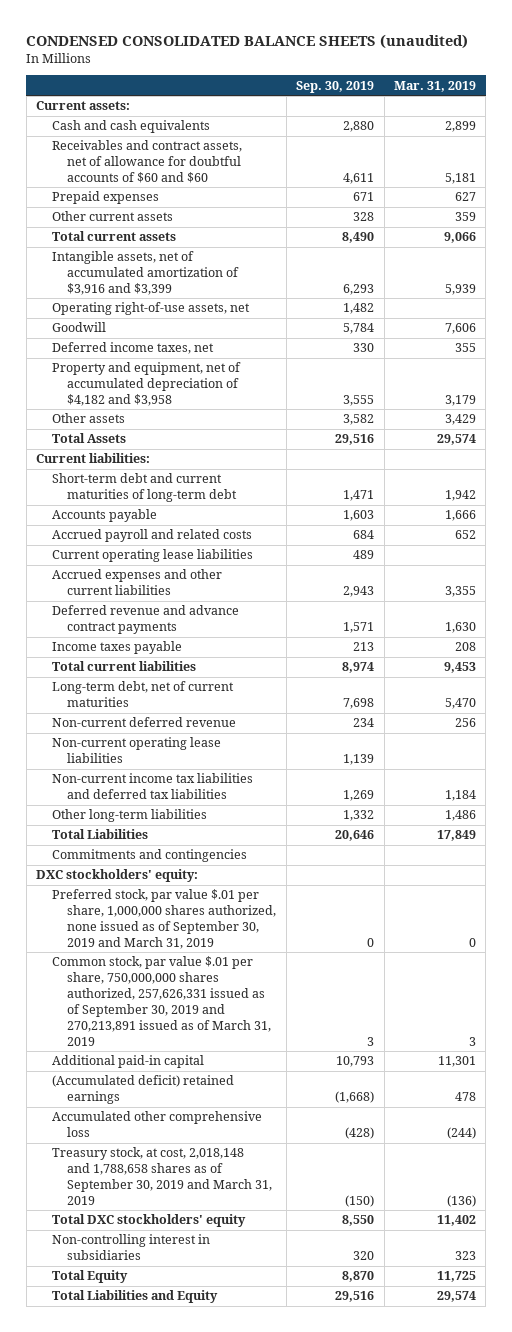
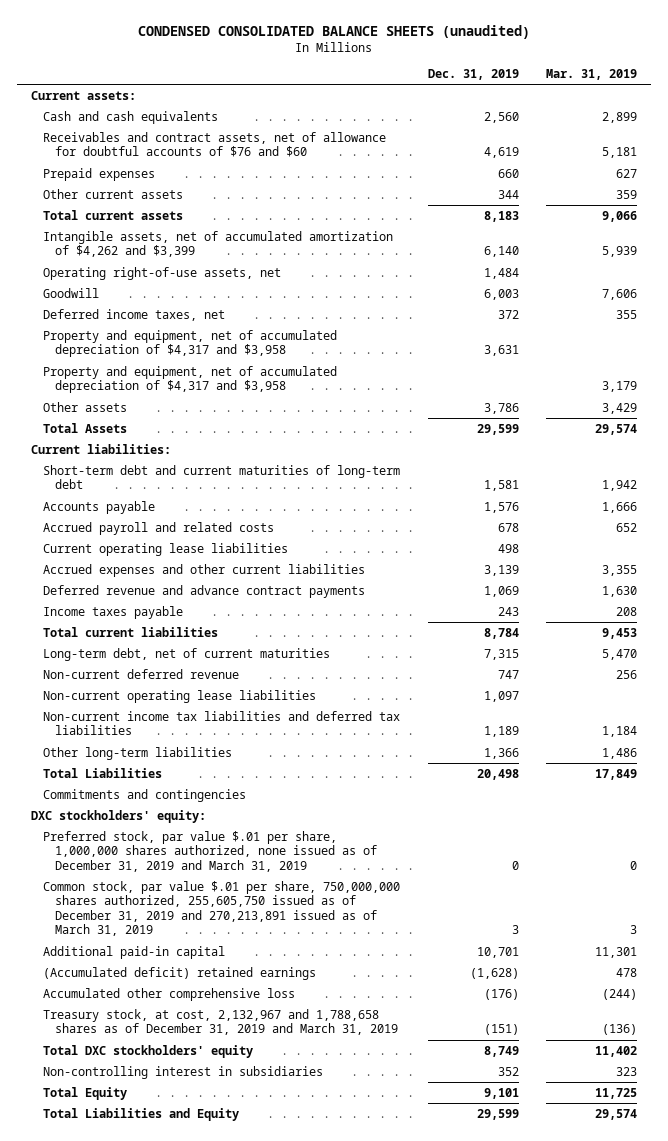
- | Sep. 30, 2019 | Mar. 31, 2019
+ | Dec. 31, 2019 | Mar. 31, 2019
- Receivables and contract assets, net of allowance for doubtful accounts of $60 and $60 | 4,611 | 5,181
+ Receivables and contract assets, net of allowance for doubtful accounts of $76 and $60 | 4,619 | 5,181
- Intangible assets, net of accumulated amortization of $3,916 and $3,399 | 6,293 | 5,939
+ Intangible assets, net of accumulated amortization of $4,262 and $3,399 | 6,140 | 5,939
- Property and equipment, net of accumulated depreciation of $4,182 and $3,958 | 3,555 | 3,179
+ Property and equipment, net of accumulated depreciation of $4,317 and $3,958 | 3,631 |
+ Property and equipment, net of accumulated depreciation of $4,317 and $3,958 | | 3,179
- Preferred stock, par value $.01 per share, 1,000,000 shares authorized, none issued as of September 30, 2019 and March 31, 2019 | 0 | 0
- Common stock, par value $.01 per share, 750,000,000 shares authorized, 257,626,331 issued as of September 30, 2019 and 270,213,891 issued as of March 31, 2019 | 3 | 3
+ Preferred stock, par value $.01 per share, 1,000,000 shares authorized, none issued as of December 31, 2019 and March 31, 2019 | 0 | 0
+ Common stock, par value $.01 per share, 750,000,000 shares authorized, 255,605,750 issued as of December 31, 2019 and 270,213,891 issued as of March 31, 2019 | 3 | 3
- Treasury stock, at cost, 2,018,148 and 1,788,658 shares as of September 30, 2019 and March 31, 2019 | (150) | (136)
+ Treasury stock, at cost, 2,132,967 and 1,788,658 shares as of December 31, 2019 and March 31, 2019 | (151) | (136)

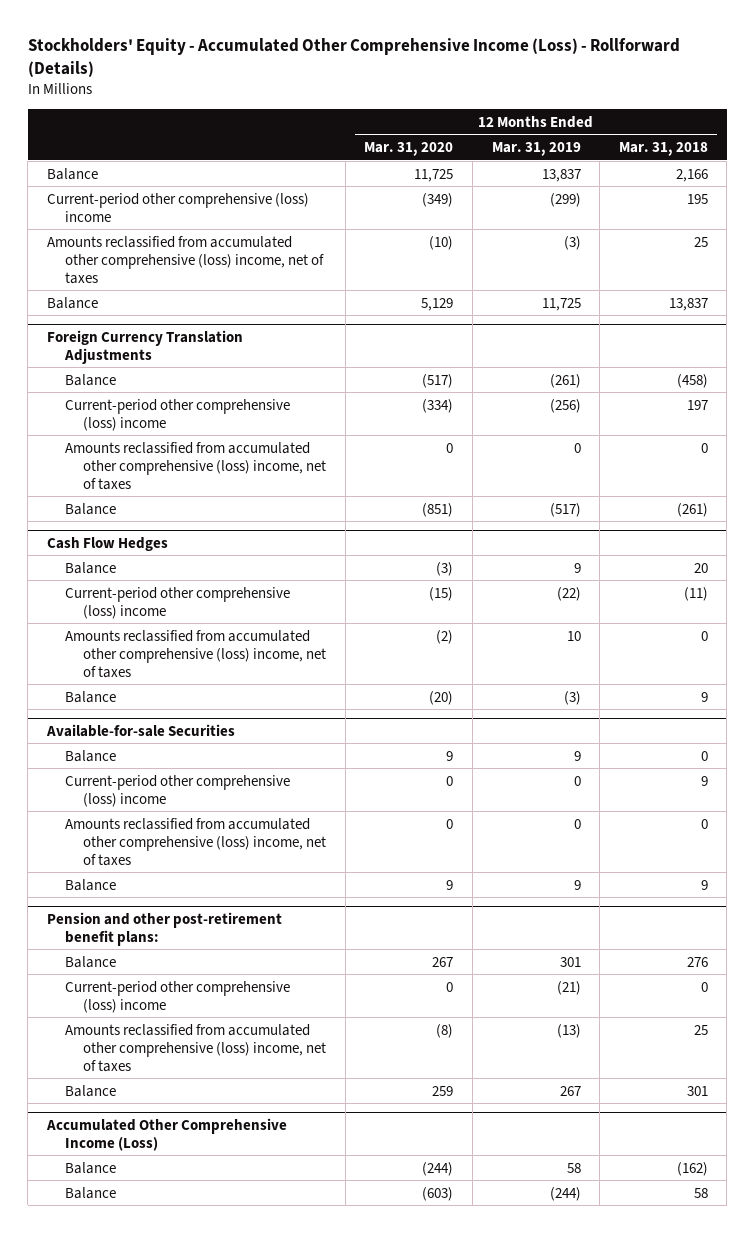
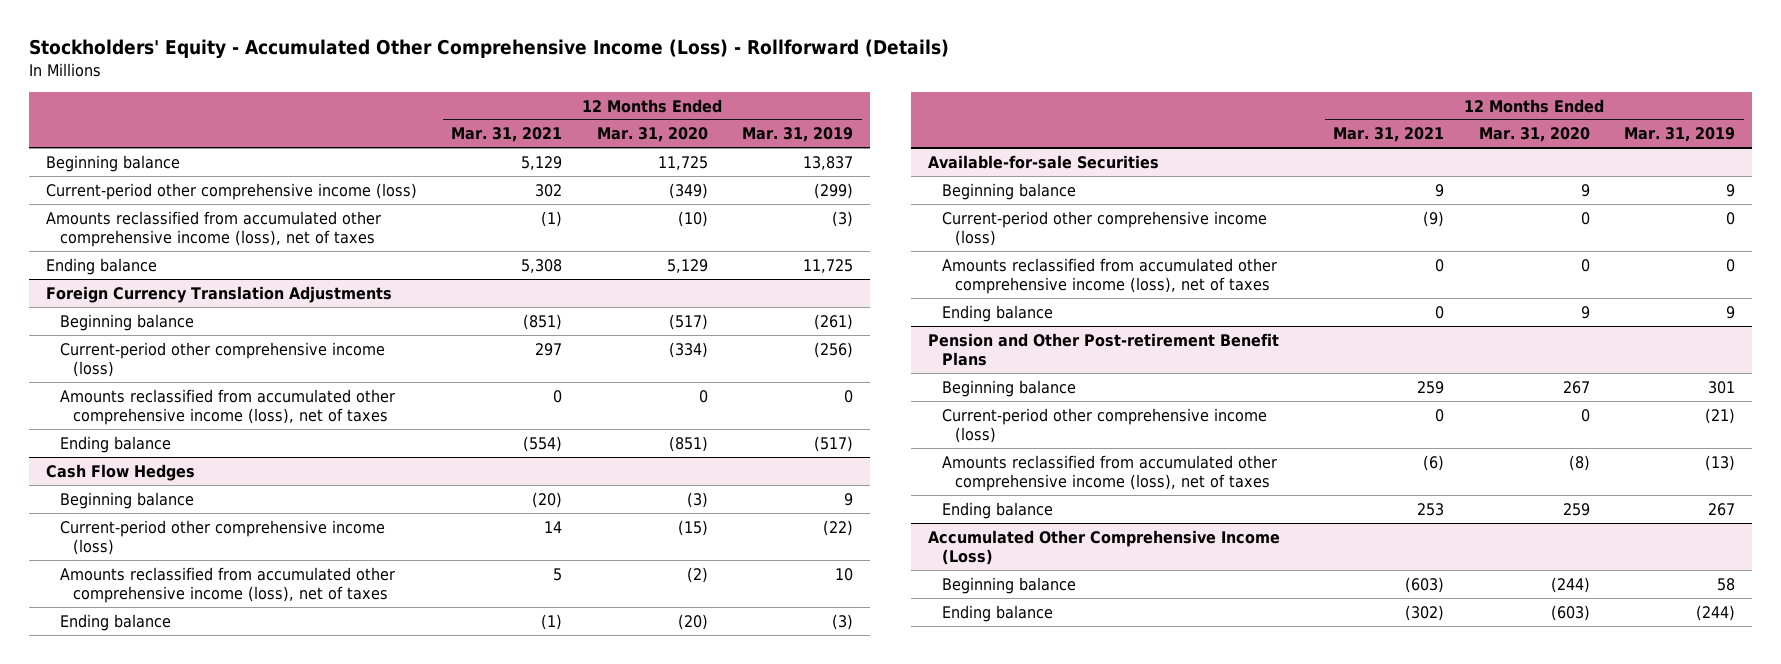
- | 12 Months Ended Mar. 31, 2020 | 12 Months Ended Mar. 31, 2019 | 12 Months Ended Mar. 31, 2018
+ | 12 Months Ended Mar. 31, 2021 | 12 Months Ended Mar. 31, 2020 | 12 Months Ended Mar. 31, 2019
- Balance | 11,725 | 13,837 | 2,166
- Current-period other comprehensive (loss) income | (349) | (299) | 195
- Amounts reclassified from accumulated other comprehensive (loss) income, net of taxes | (10) | (3) | 25
- Balance | 5,129 | 11,725 | 13,837
+ Beginning balance | 5,129 | 11,725 | 13,837
+ Current-period other comprehensive income (loss) | 302 | (349) | (299)
+ Amounts reclassified from accumulated other comprehensive income (loss), net of taxes | (1) | (10) | (3)
+ Ending balance | 5,308 | 5,129 | 11,725
@ Foreign Currency Translation Adjustments
- Balance | (517) | (261) | (458)
- Current-period other comprehensive (loss) income | (334) | (256) | 197
- Amounts reclassified from accumulated other comprehensive (loss) income, net of taxes | 0 | 0 | 0
- Balance | (851) | (517) | (261)
+ Beginning balance | (851) | (517) | (261)
+ Current-period other comprehensive income (loss) | 297 | (334) | (256)
+ Amounts reclassified from accumulated other comprehensive income (loss), net of taxes | 0 | 0 | 0
+ Ending balance | (554) | (851) | (517)
@ Cash Flow Hedges
- Balance | (3) | 9 | 20
- Current-period other comprehensive (loss) income | (15) | (22) | (11)
- Amounts reclassified from accumulated other comprehensive (loss) income, net of taxes | (2) | 10 | 0
- Balance | (20) | (3) | 9
+ Beginning balance | (20) | (3) | 9
+ Current-period other comprehensive income (loss) | 14 | (15) | (22)
+ Amounts reclassified from accumulated other comprehensive income (loss), net of taxes | 5 | (2) | 10
+ Ending balance | (1) | (20) | (3)
@ Available-for-sale Securities
- Balance | 9 | 9 | 0
- Current-period other comprehensive (loss) income | 0 | 0 | 9
- Amounts reclassified from accumulated other comprehensive (loss) income, net of taxes | 0 | 0 | 0
- Balance | 9 | 9 | 9
- Pension and other post-retirement benefit plans:
- Balance | 267 | 301 | 276
- Current-period other comprehensive (loss) income | 0 | (21) | 0
- Amounts reclassified from accumulated other comprehensive (loss) income, net of taxes | (8) | (13) | 25
- Balance | 259 | 267 | 301
@ Available-for-sale Securities
+ Beginning balance | 9 | 9 | 9
+ Current-period other comprehensive income (loss) | (9) | 0 | 0
+ Amounts reclassified from accumulated other comprehensive income (loss), net of taxes | 0 | 0 | 0
+ Ending balance | 0 | 9 | 9
+ Pension and Other Post-retirement Benefit Plans
+ Beginning balance | 259 | 267 | 301
+ Current-period other comprehensive income (loss) | 0 | 0 | (21)
+ Amounts reclassified from accumulated other comprehensive income (loss), net of taxes | (6) | (8) | (13)
+ Ending balance | 253 | 259 | 267
@ Accumulated Other Comprehensive Income (Loss)
- Balance | (244) | 58 | (162)
- Balance | (603) | (244) | 58
+ Beginning balance | (603) | (244) | 58
+ Ending balance | (302) | (603) | (244)

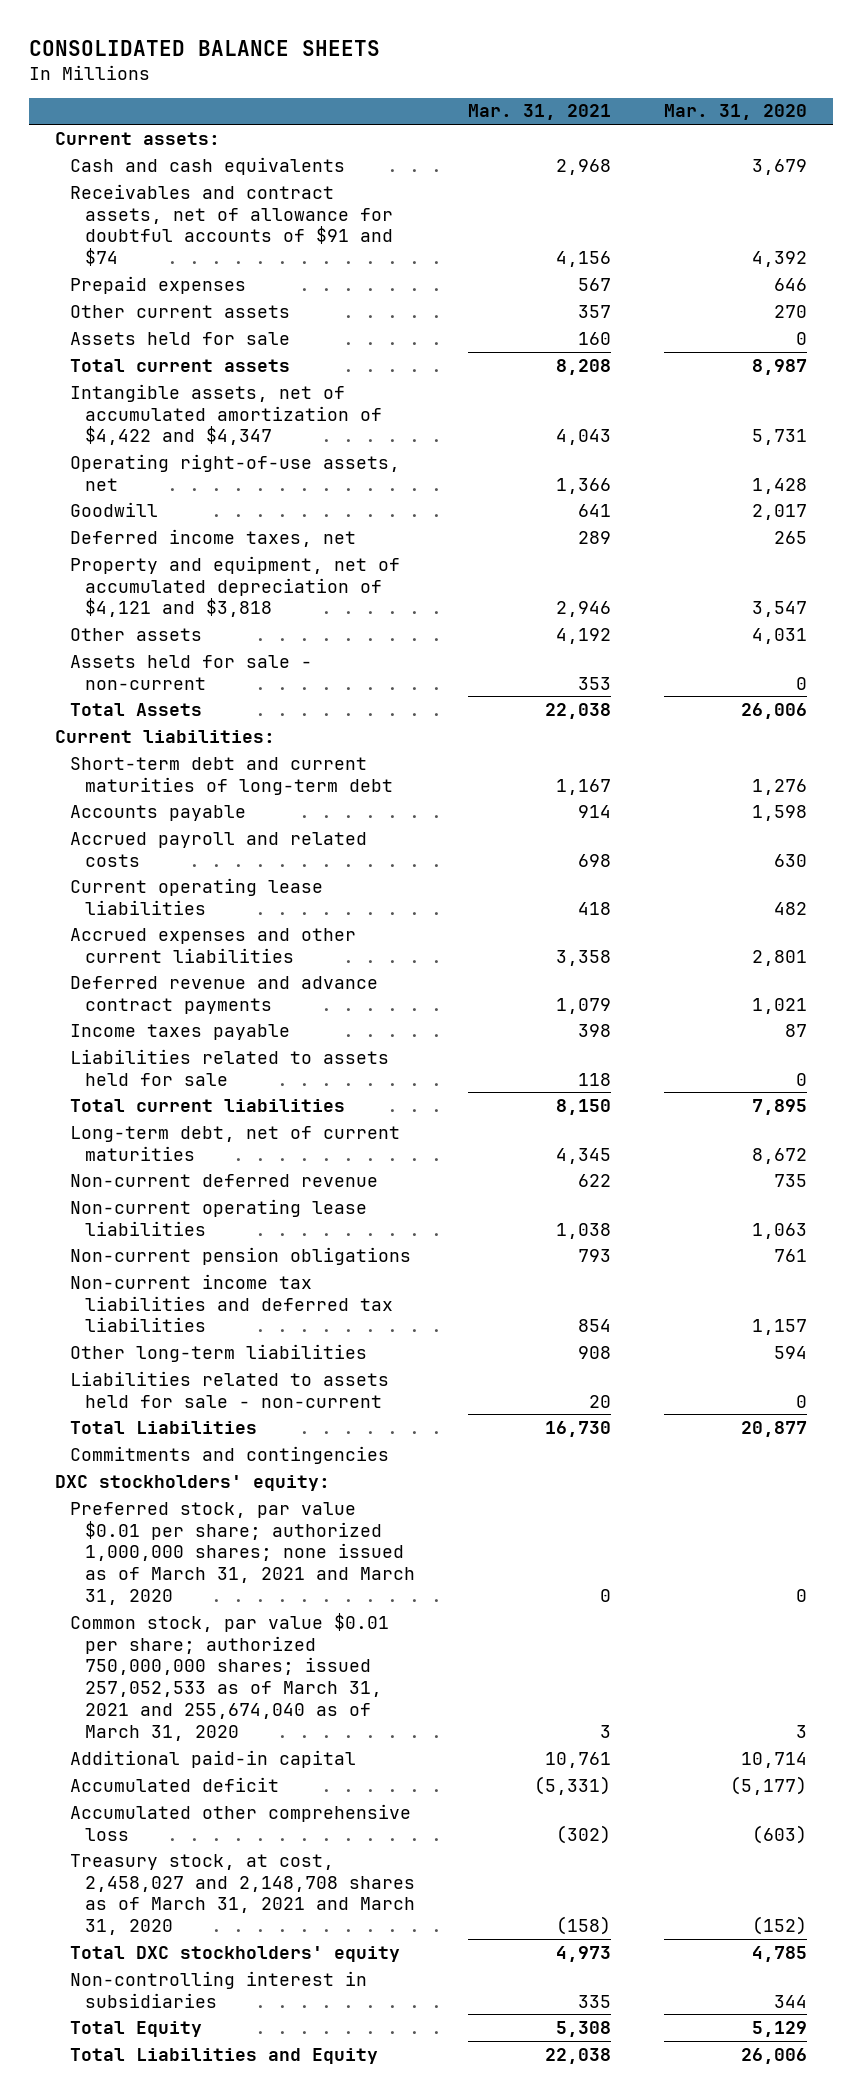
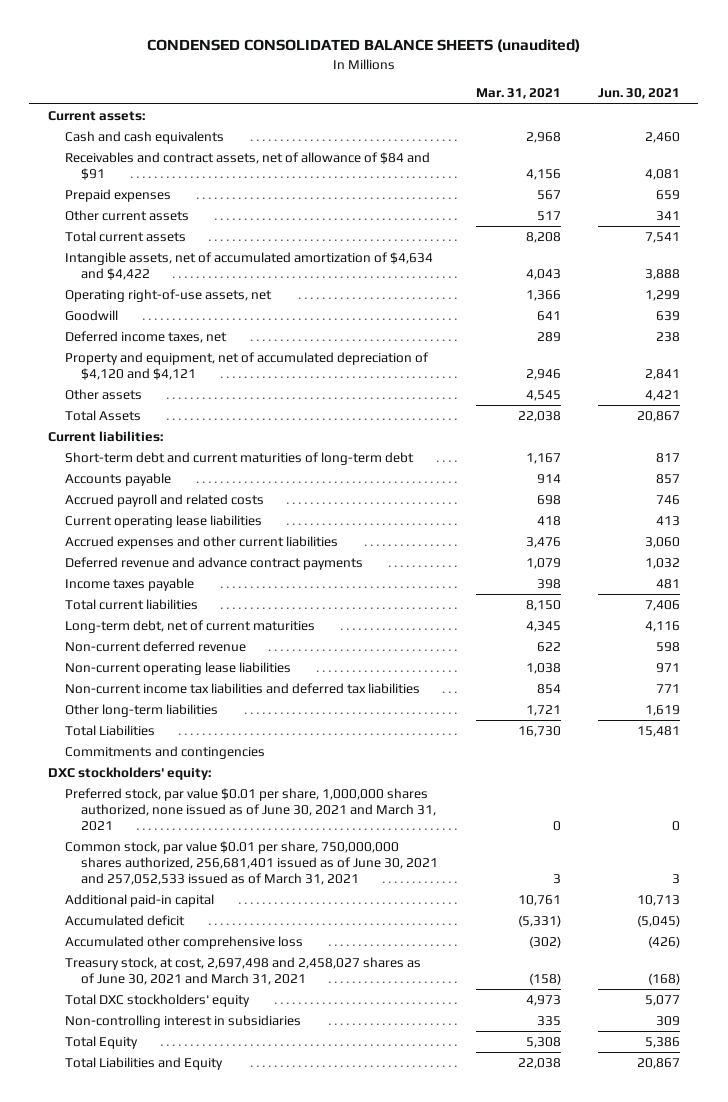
- CONSOLIDATED BALANCE SHEETS
+ CONDENSED CONSOLIDATED BALANCE SHEETS (unaudited)
- | Mar. 31, 2021 | Mar. 31, 2020
+ | Mar. 31, 2021 | Jun. 30, 2021
- Receivables and contract assets, net of allowance for doubtful accounts of $91 and $74 | 4,156 | 4,392
+ Receivables and contract assets, net of allowance of $84 and $91 | 4,156 | 4,081
- Other current assets | 357 | 270
- Assets held for sale | 160 | 0
+ Other current assets | 517 | 341
- Intangible assets, net of accumulated amortization of $4,422 and $4,347 | 4,043 | 5,731
+ Intangible assets, net of accumulated amortization of $4,634 and $4,422 | 4,043 | 3,888
- Property and equipment, net of accumulated depreciation of $4,121 and $3,818 | 2,946 | 3,547
- Other assets | 4,192 | 4,031
- Assets held for sale - non-current | 353 | 0
+ Property and equipment, net of accumulated depreciation of $4,120 and $4,121 | 2,946 | 2,841
+ Other assets | 4,545 | 4,421
- Accrued expenses and other current liabilities | 3,358 | 2,801
+ Accrued expenses and other current liabilities | 3,476 | 3,060
- Liabilities related to assets held for sale | 118 | 0
- Non-current pension obligations | 793 | 761
- Other long-term liabilities | 908 | 594
- Liabilities related to assets held for sale - non-current | 20 | 0
+ Other long-term liabilities | 1,721 | 1,619
- Preferred stock, par value $0.01 per share; authorized 1,000,000 shares; none issued as of March 31, 2021 and March 31, 2020 | 0 | 0
- Common stock, par value $0.01 per share; authorized 750,000,000 shares; issued 257,052,533 as of March 31, 2021 and 255,674,040 as of March 31, 2020 | 3 | 3
+ Preferred stock, par value $0.01 per share, 1,000,000 shares authorized, none issued as of June 30, 2021 and March 31, 2021 | 0 | 0
+ Common stock, par value $0.01 per share, 750,000,000 shares authorized, 256,681,401 issued as of June 30, 2021 and 257,052,533 issued as of March 31, 2021 | 3 | 3
- Treasury stock, at cost, 2,458,027 and 2,148,708 shares as of March 31, 2021 and March 31, 2020 | (158) | (152)
+ Treasury stock, at cost, 2,697,498 and 2,458,027 shares as of June 30, 2021 and March 31, 2021 | (158) | (168)

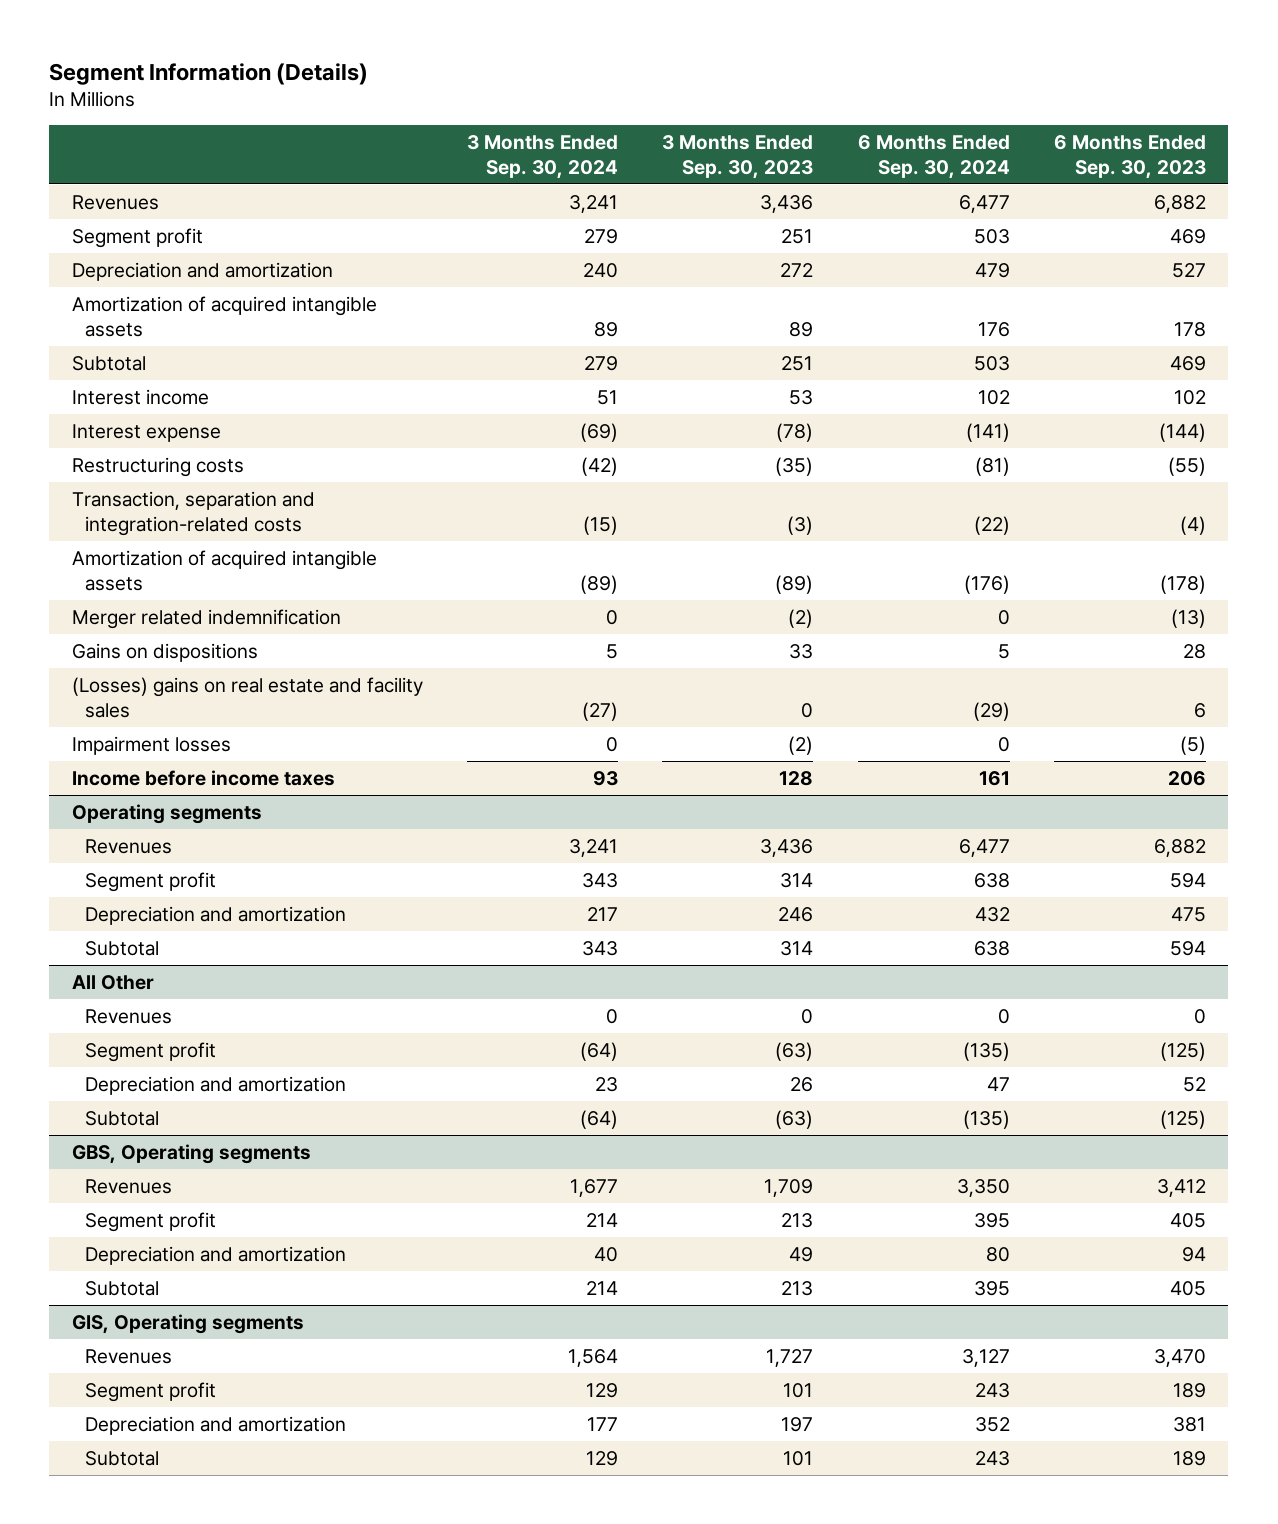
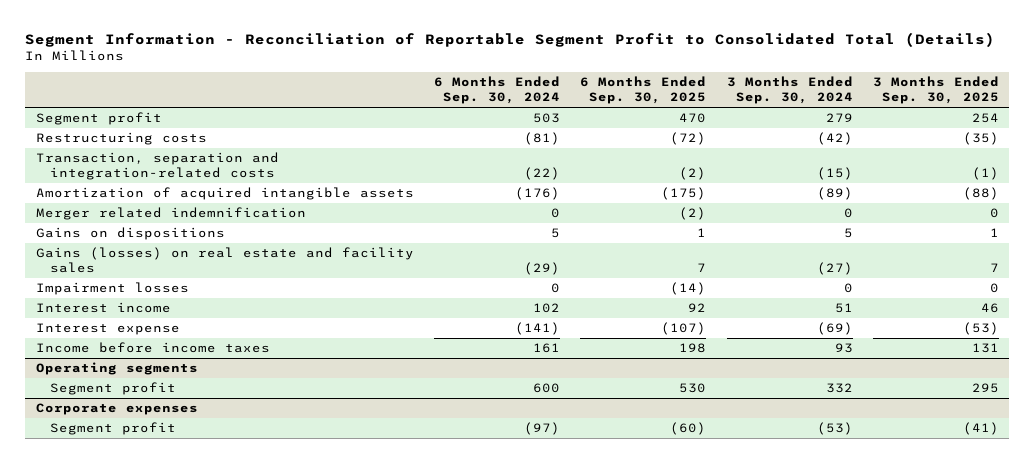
- Segment Information (Details)
+ Segment Information - Reconciliation of Reportable Segment Profit to Consolidated Total (Details)
- | 3 Months Ended Sep. 30, 2024 | 3 Months Ended Sep. 30, 2023 | 6 Months Ended Sep. 30, 2024 | 6 Months Ended Sep. 30, 2023
+ | 6 Months Ended Sep. 30, 2024 | 6 Months Ended Sep. 30, 2025 | 3 Months Ended Sep. 30, 2024 | 3 Months Ended Sep. 30, 2025
- Revenues | 3,241 | 3,436 | 6,477 | 6,882
- Depreciation and amortization | 240 | 272 | 479 | 527
- Amortization of acquired intangible assets | 89 | 89 | 176 | 178
- Subtotal | 279 | 251 | 503 | 469
- (Losses) gains on real estate and facility sales | (27) | 0 | (29) | 6
+ Gains (losses) on real estate and facility sales | (29) | 7 | (27) | 7
moved down: Interest income | 102 | 92 | 51 | 46
moved down: Interest expense | (141) | (107) | (69) | (53)
@ Operating segments
- Revenues | 3,241 | 3,436 | 6,477 | 6,882
- Segment profit | 343 | 314 | 638 | 594
- Depreciation and amortization | 217 | 246 | 432 | 475
- Subtotal | 343 | 314 | 638 | 594
- All Other
- Revenues | 0 | 0 | 0 | 0
- Segment profit | (64) | (63) | (135) | (125)
- Depreciation and amortization | 23 | 26 | 47 | 52
- Subtotal | (64) | (63) | (135) | (125)
- GBS, Operating segments
- Revenues | 1,677 | 1,709 | 3,350 | 3,412
- Segment profit | 214 | 213 | 395 | 405
- Depreciation and amortization | 40 | 49 | 80 | 94
- Subtotal | 214 | 213 | 395 | 405
- GIS, Operating segments
- Revenues | 1,564 | 1,727 | 3,127 | 3,470
- Segment profit | 129 | 101 | 243 | 189
- Depreciation and amortization | 177 | 197 | 352 | 381
- Subtotal | 129 | 101 | 243 | 189
@ Operating segments
+ Segment profit | 600 | 530 | 332 | 295
+ Corporate expenses
+ Segment profit | (97) | (60) | (53) | (41)

